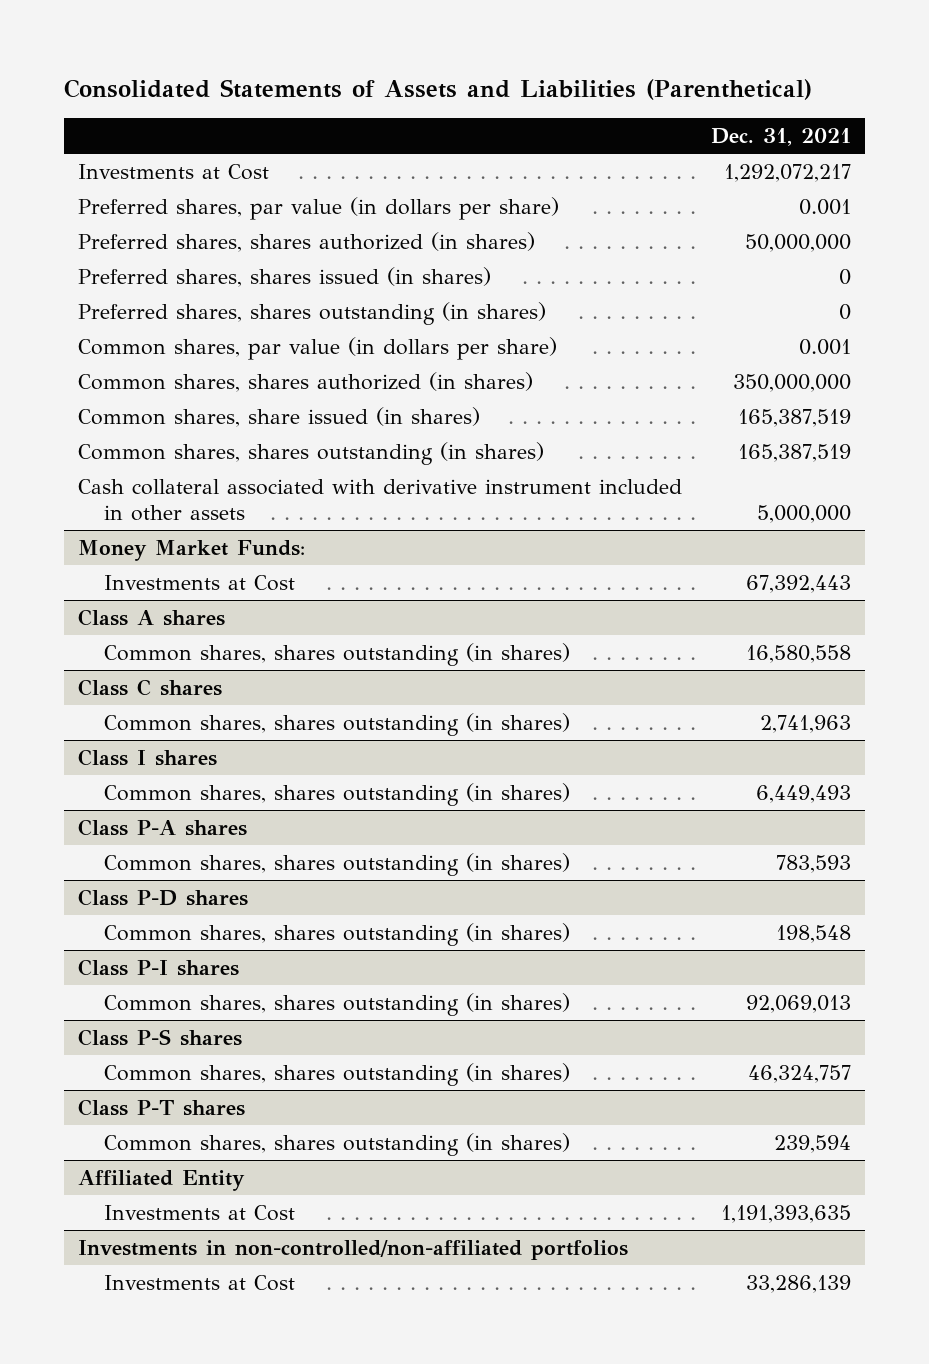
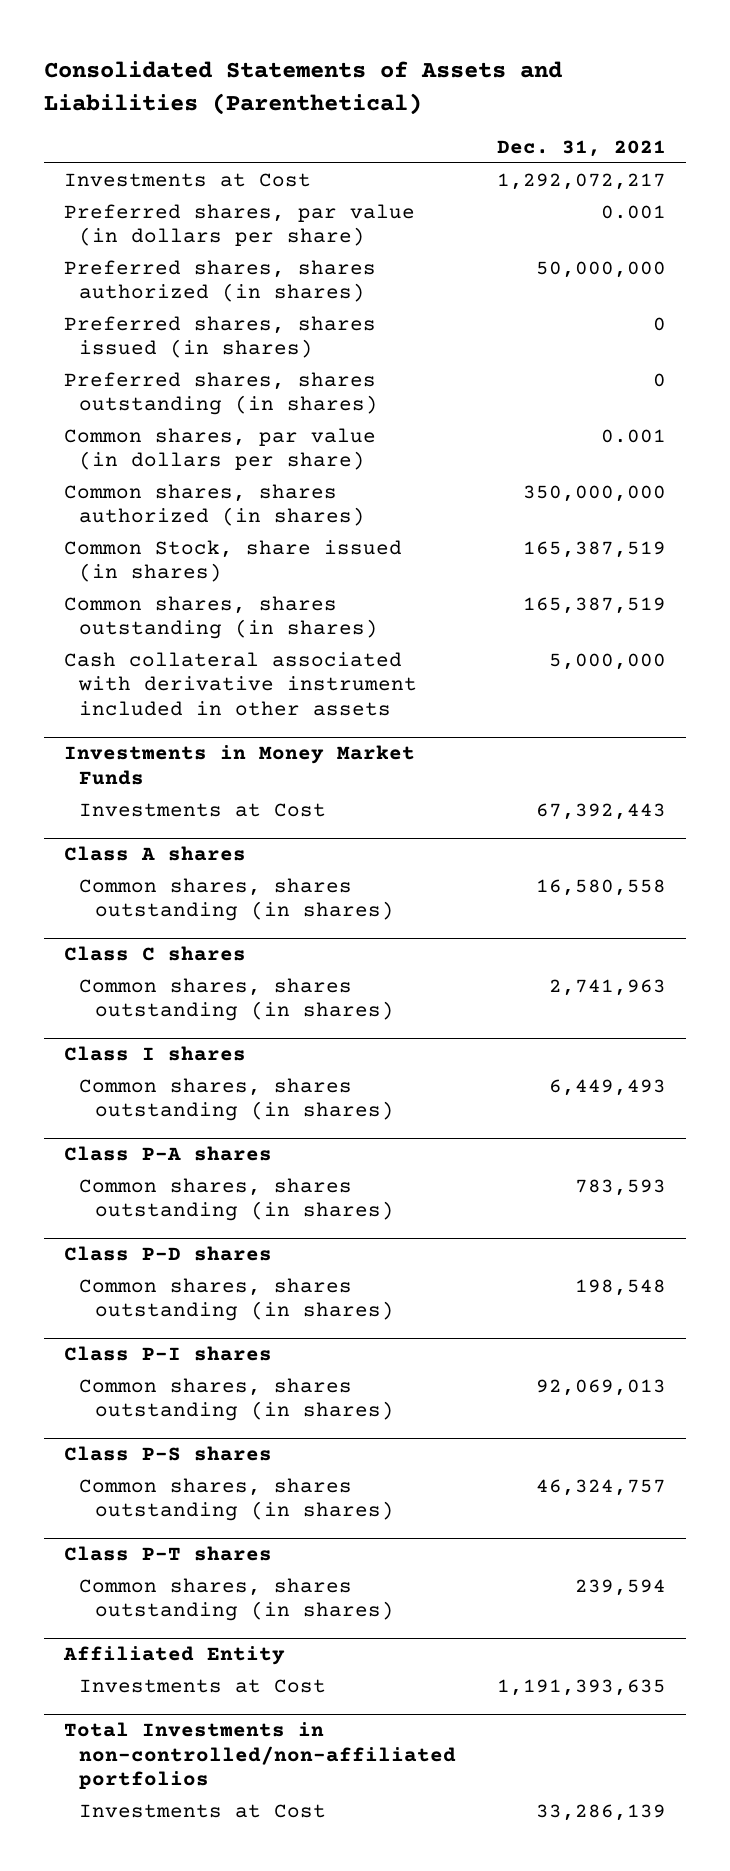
- Common shares, share issued (in shares) | 165,387,519
+ Common Stock, share issued (in shares) | 165,387,519
- Money Market Funds:
+ Investments in Money Market Funds
- Investments in non-controlled/non-affiliated portfolios
+ Total Investments in non-controlled/non-affiliated portfolios

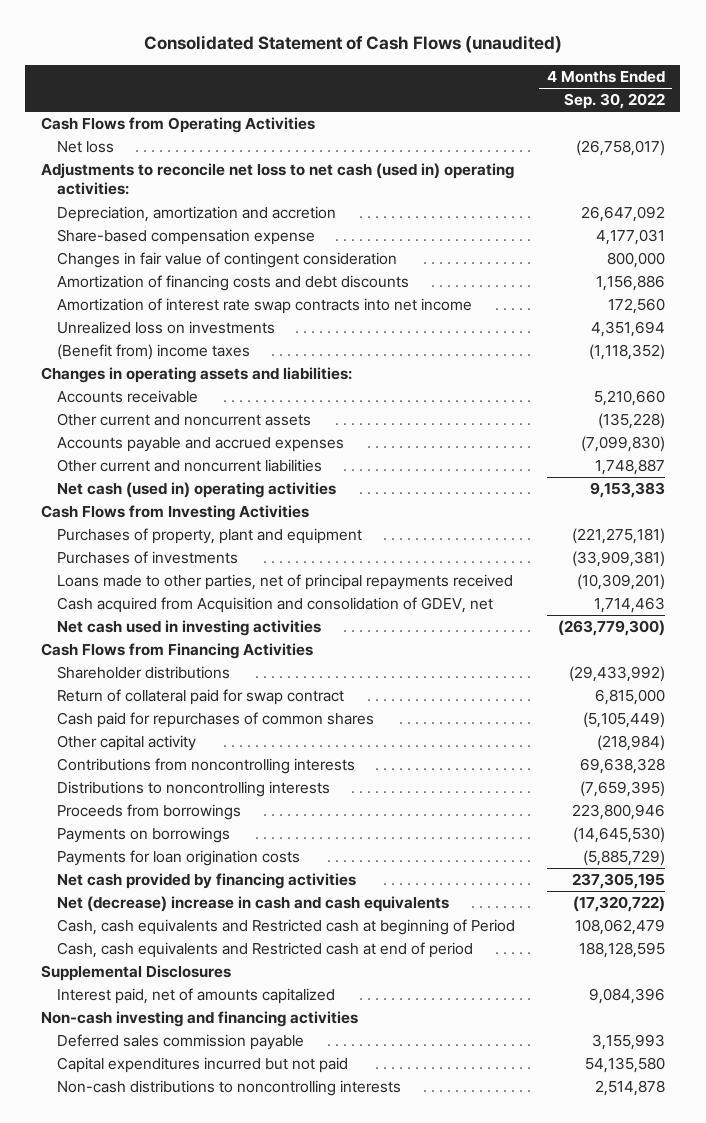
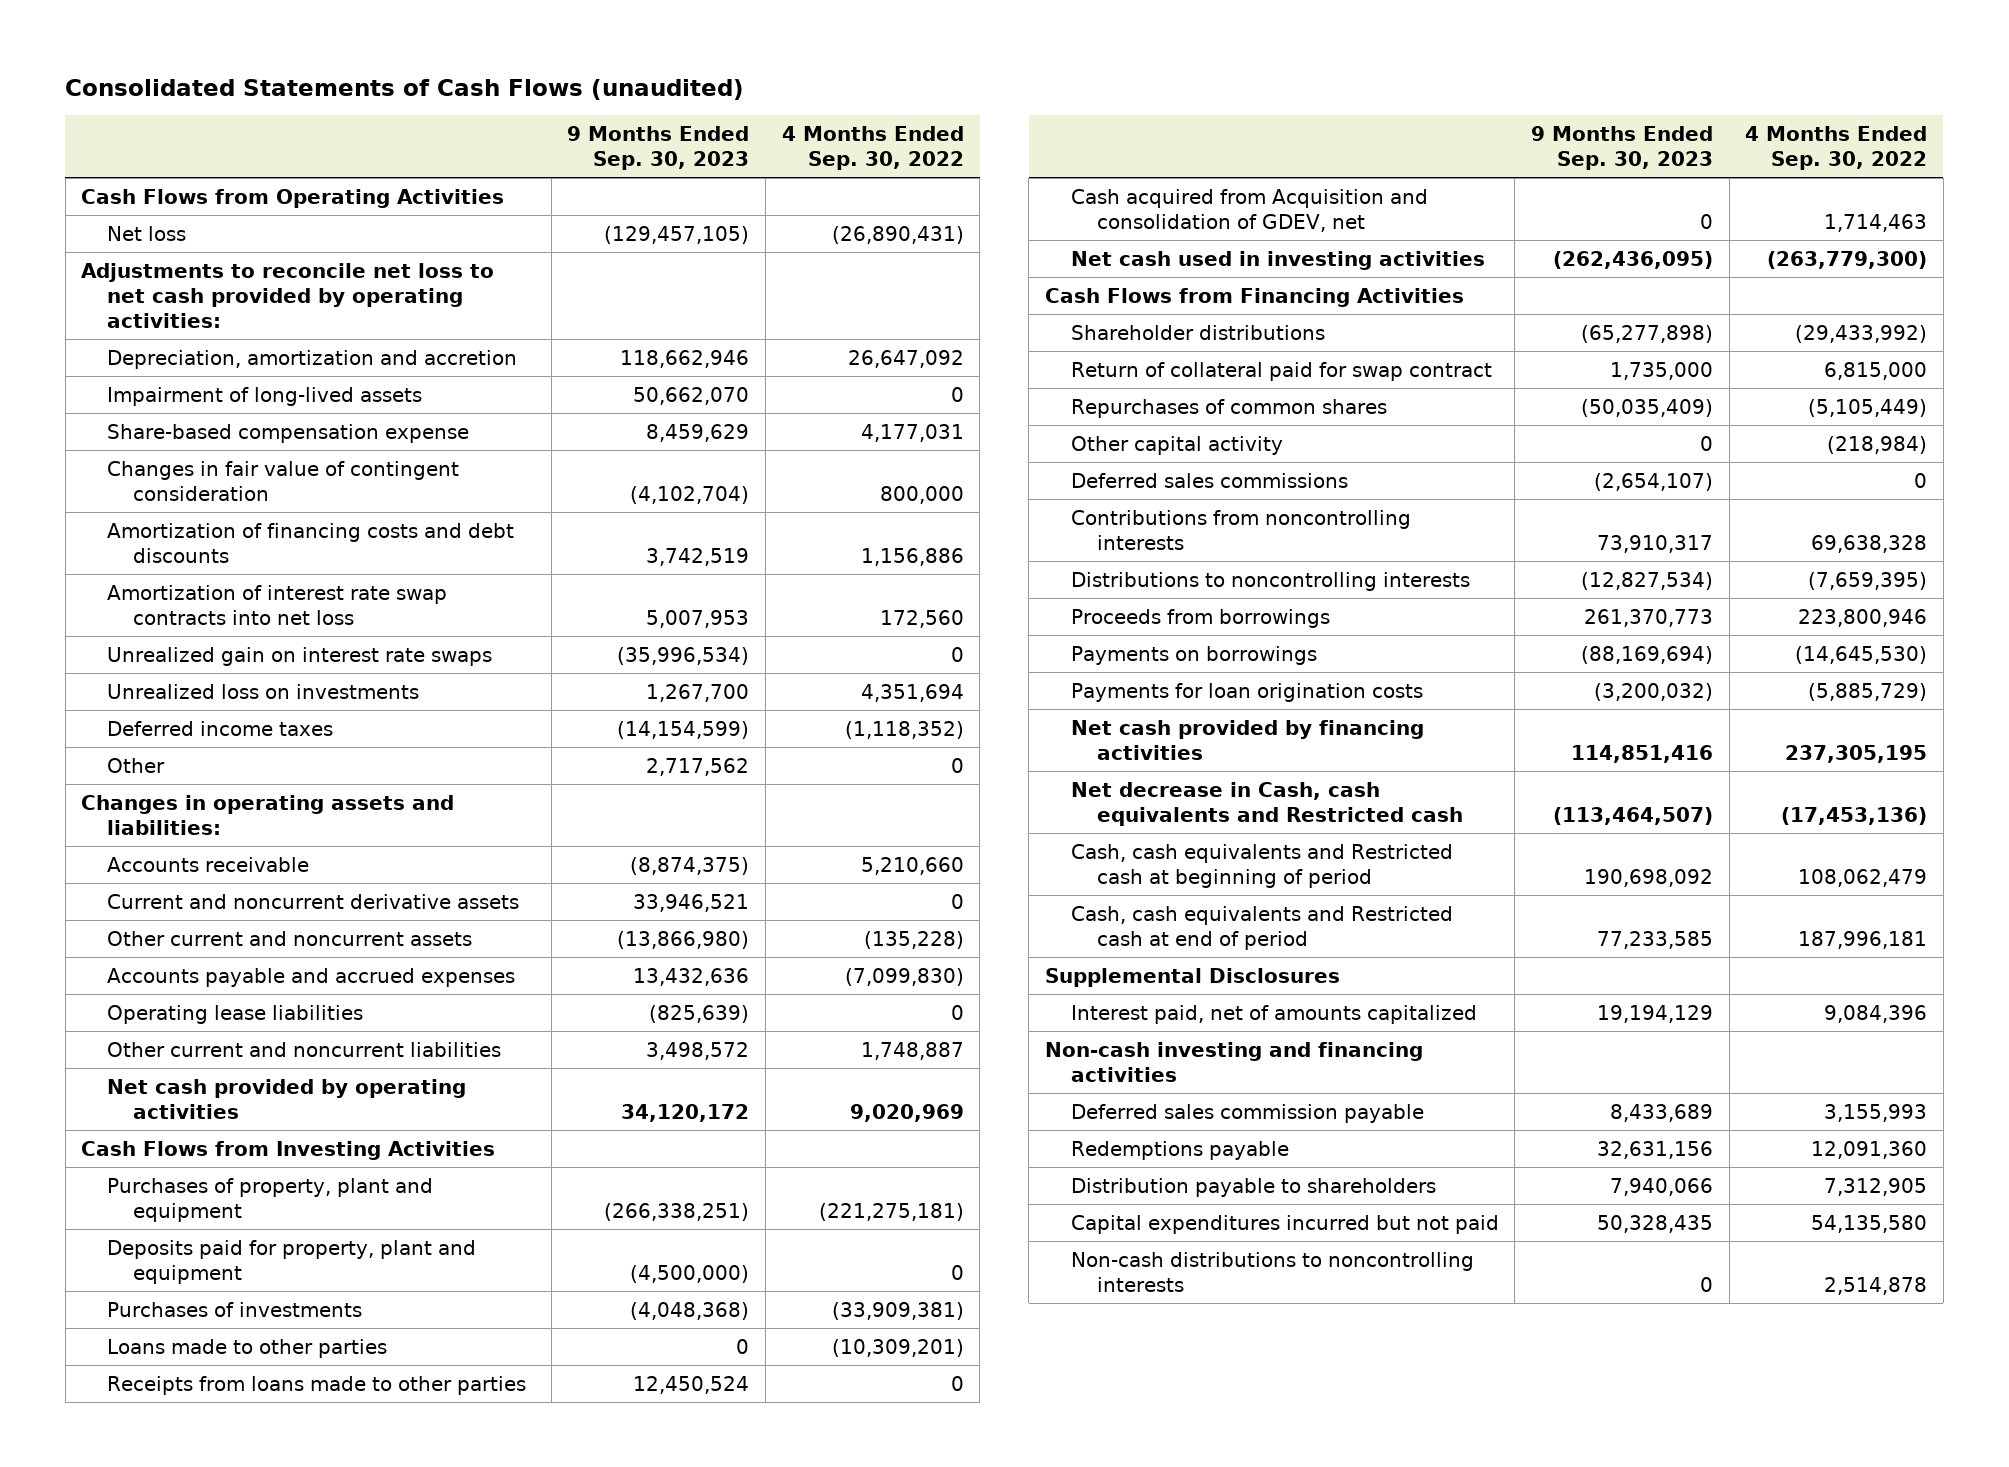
- Consolidated Statement of Cash Flows (unaudited)
+ Consolidated Statements of Cash Flows (unaudited)
- | 4 Months Ended Sep. 30, 2022
+ | 9 Months Ended Sep. 30, 2023 | 4 Months Ended Sep. 30, 2022
- Net loss | (26,758,017)
- Adjustments to reconcile net loss to net cash (used in) operating activities:
+ Net loss | (129,457,105) | (26,890,431)
+ Adjustments to reconcile net loss to net cash provided by operating activities:
+ Impairment of long-lived assets | 50,662,070 | 0
- Amortization of interest rate swap contracts into net income | 172,560
+ Amortization of interest rate swap contracts into net loss | 5,007,953 | 172,560
+ Unrealized gain on interest rate swaps | (35,996,534) | 0
- (Benefit from) income taxes | (1,118,352)
+ Deferred income taxes | (14,154,599) | (1,118,352)
+ Other | 2,717,562 | 0
+ Current and noncurrent derivative assets | 33,946,521 | 0
+ Operating lease liabilities | (825,639) | 0
- Net cash (used in) operating activities | 9,153,383
+ Net cash provided by operating activities | 34,120,172 | 9,020,969
+ Deposits paid for property, plant and equipment | (4,500,000) | 0
- Loans made to other parties, net of principal repayments received | (10,309,201)
+ Loans made to other parties | 0 | (10,309,201)
+ Receipts from loans made to other parties | 12,450,524 | 0
- Cash paid for repurchases of common shares | (5,105,449)
+ Repurchases of common shares | (50,035,409) | (5,105,449)
+ Deferred sales commissions | (2,654,107) | 0
- Net (decrease) increase in cash and cash equivalents | (17,320,722)
- Cash, cash equivalents and Restricted cash at beginning of Period | 108,062,479
- Cash, cash equivalents and Restricted cash at end of period | 188,128,595
+ Net decrease in Cash, cash equivalents and Restricted cash | (113,464,507) | (17,453,136)
+ Cash, cash equivalents and Restricted cash at beginning of period | 190,698,092 | 108,062,479
+ Cash, cash equivalents and Restricted cash at end of period | 77,233,585 | 187,996,181
+ Redemptions payable | 32,631,156 | 12,091,360
+ Distribution payable to shareholders | 7,940,066 | 7,312,905

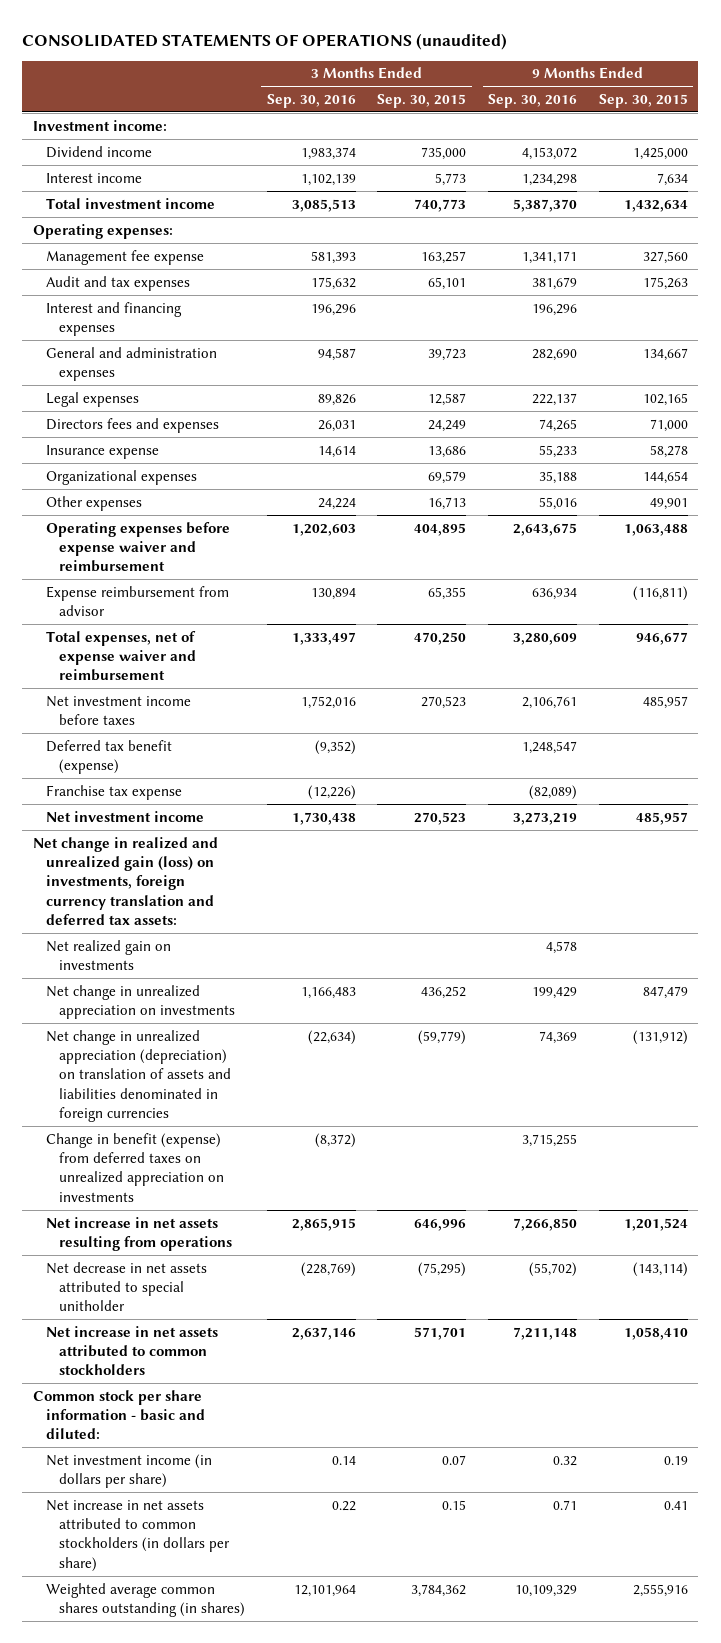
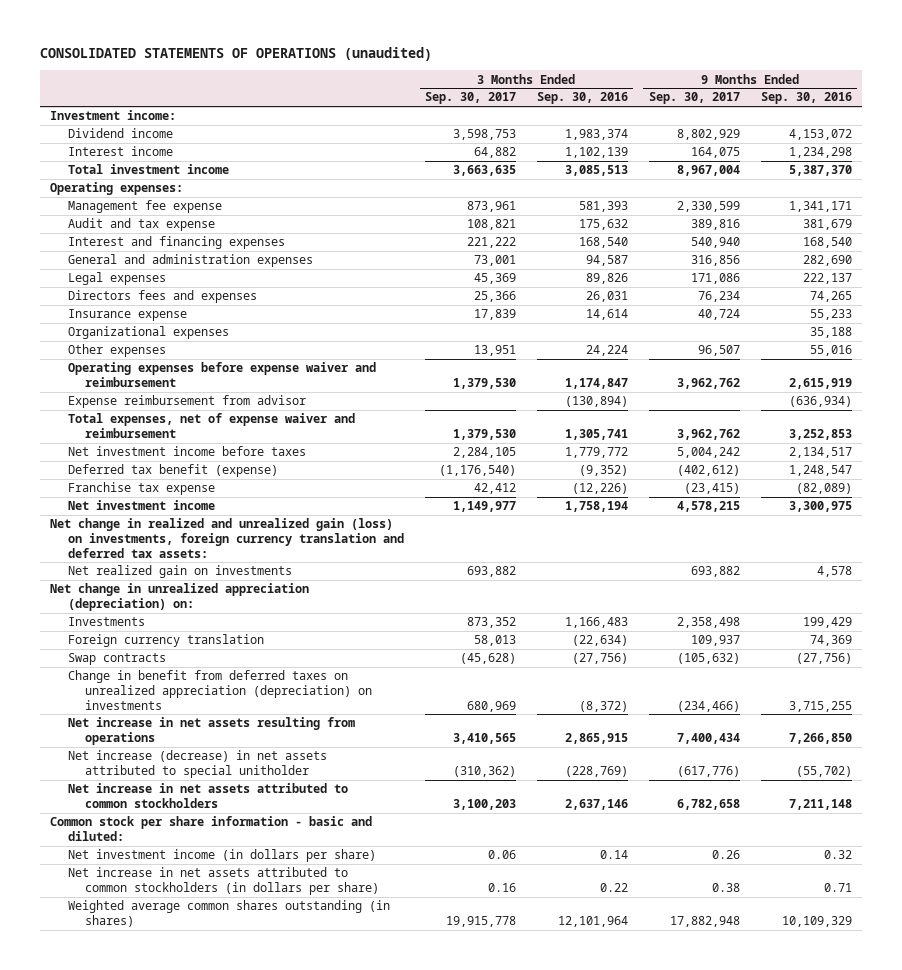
- | 3 Months Ended Sep. 30, 2016 | 3 Months Ended Sep. 30, 2015 | 9 Months Ended Sep. 30, 2016 | 9 Months Ended Sep. 30, 2015
+ | 3 Months Ended Sep. 30, 2017 | 3 Months Ended Sep. 30, 2016 | 9 Months Ended Sep. 30, 2017 | 9 Months Ended Sep. 30, 2016
- Audit and tax expenses | 175,632 | 65,101 | 381,679 | 175,263
- Interest and financing expenses | 196,296 | | 196,296 |
+ Audit and tax expense | 108,821 | 175,632 | 389,816 | 381,679
+ Interest and financing expenses | 221,222 | 168,540 | 540,940 | 168,540
- Operating expenses before expense waiver and reimbursement | 1,202,603 | 404,895 | 2,643,675 | 1,063,488
- Expense reimbursement from advisor | 130,894 | 65,355 | 636,934 | (116,811)
- Total expenses, net of expense waiver and reimbursement | 1,333,497 | 470,250 | 3,280,609 | 946,677
- Net investment income before taxes | 1,752,016 | 270,523 | 2,106,761 | 485,957
+ Operating expenses before expense waiver and reimbursement | 1,379,530 | 1,174,847 | 3,962,762 | 2,615,919
+ Expense reimbursement from advisor | | (130,894) | | (636,934)
+ Total expenses, net of expense waiver and reimbursement | 1,379,530 | 1,305,741 | 3,962,762 | 3,252,853
+ Net investment income before taxes | 2,284,105 | 1,779,772 | 5,004,242 | 2,134,517
- Net investment income | 1,730,438 | 270,523 | 3,273,219 | 485,957
+ Net investment income | 1,149,977 | 1,758,194 | 4,578,215 | 3,300,975
- Net change in unrealized appreciation on investments | 1,166,483 | 436,252 | 199,429 | 847,479
- Net change in unrealized appreciation (depreciation) on translation of assets and liabilities denominated in foreign currencies | (22,634) | (59,779) | 74,369 | (131,912)
- Change in benefit (expense) from deferred taxes on unrealized appreciation on investments | (8,372) | | 3,715,255 |
+ Net change in unrealized appreciation (depreciation) on:
+ Investments | 873,352 | 1,166,483 | 2,358,498 | 199,429
+ Foreign currency translation | 58,013 | (22,634) | 109,937 | 74,369
+ Swap contracts | (45,628) | (27,756) | (105,632) | (27,756)
+ Change in benefit from deferred taxes on unrealized appreciation (depreciation) on investments | 680,969 | (8,372) | (234,466) | 3,715,255
- Net decrease in net assets attributed to special unitholder | (228,769) | (75,295) | (55,702) | (143,114)
+ Net increase (decrease) in net assets attributed to special unitholder | (310,362) | (228,769) | (617,776) | (55,702)

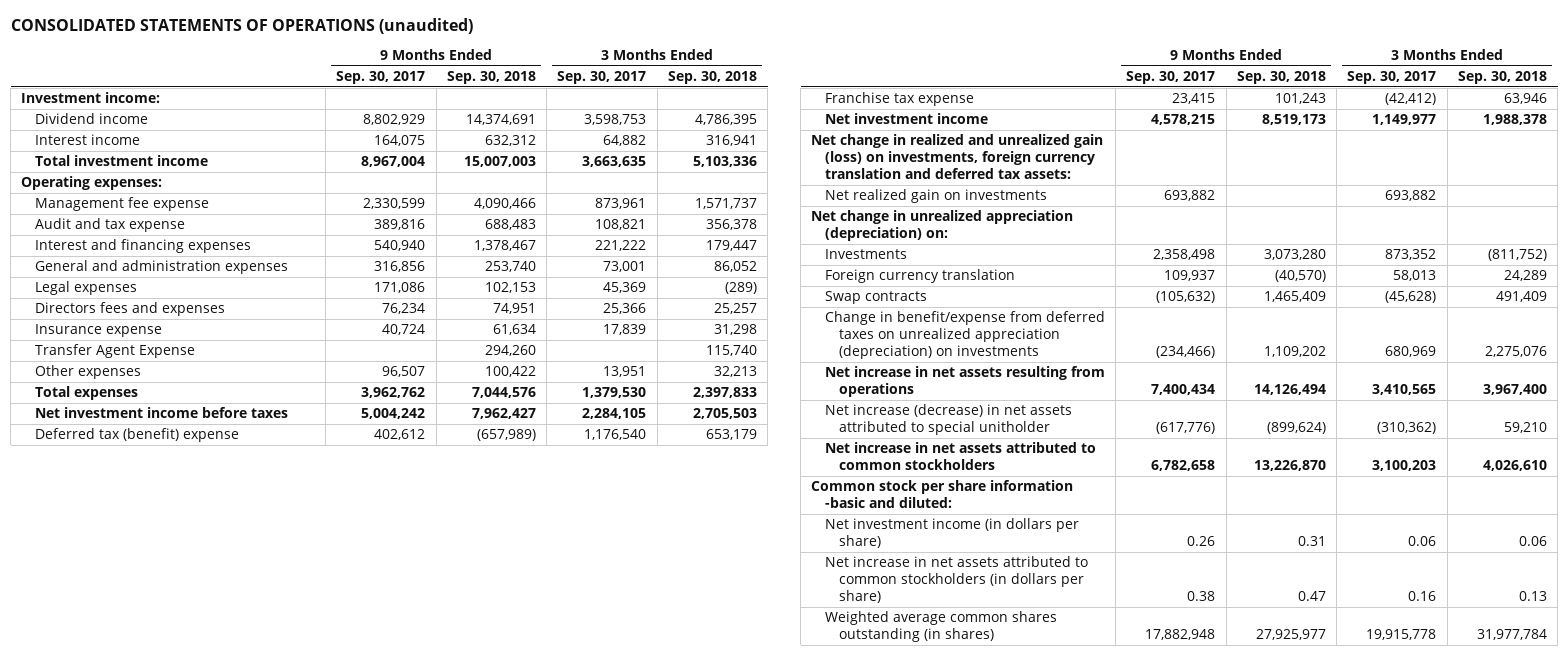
- | 3 Months Ended Sep. 30, 2017 | 3 Months Ended Sep. 30, 2016 | 9 Months Ended Sep. 30, 2017 | 9 Months Ended Sep. 30, 2016
+ | 9 Months Ended Sep. 30, 2017 | 9 Months Ended Sep. 30, 2018 | 3 Months Ended Sep. 30, 2017 | 3 Months Ended Sep. 30, 2018
- Organizational expenses | | | | 35,188
+ Transfer Agent Expense | | 294,260 | | 115,740
- Operating expenses before expense waiver and reimbursement | 1,379,530 | 1,174,847 | 3,962,762 | 2,615,919
- Expense reimbursement from advisor | | (130,894) | | (636,934)
- Total expenses, net of expense waiver and reimbursement | 1,379,530 | 1,305,741 | 3,962,762 | 3,252,853
+ Total expenses | 3,962,762 | 7,044,576 | 1,379,530 | 2,397,833
- Deferred tax benefit (expense) | (1,176,540) | (9,352) | (402,612) | 1,248,547
- Franchise tax expense | 42,412 | (12,226) | (23,415) | (82,089)
+ Deferred tax (benefit) expense | 402,612 | (657,989) | 1,176,540 | 653,179
+ Franchise tax expense | 23,415 | 101,243 | (42,412) | 63,946
- Change in benefit from deferred taxes on unrealized appreciation (depreciation) on investments | 680,969 | (8,372) | (234,466) | 3,715,255
+ Change in benefit/expense from deferred taxes on unrealized appreciation (depreciation) on investments | (234,466) | 1,109,202 | 680,969 | 2,275,076
- Common stock per share information - basic and diluted:
+ Common stock per share information -basic and diluted:

